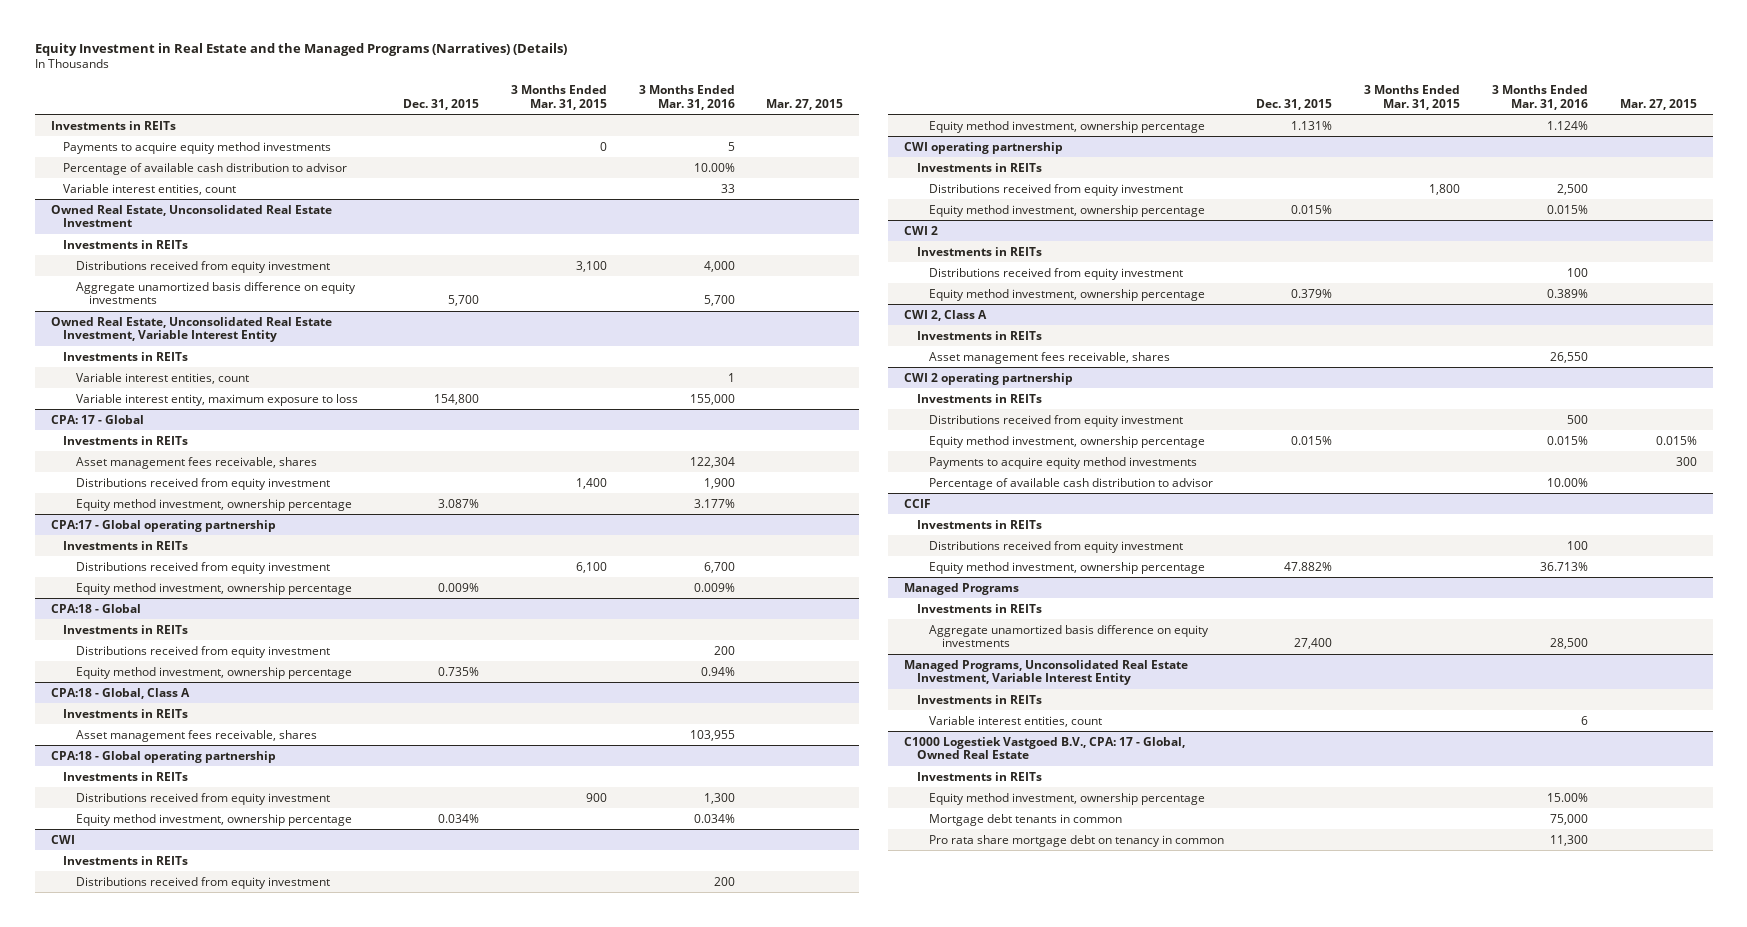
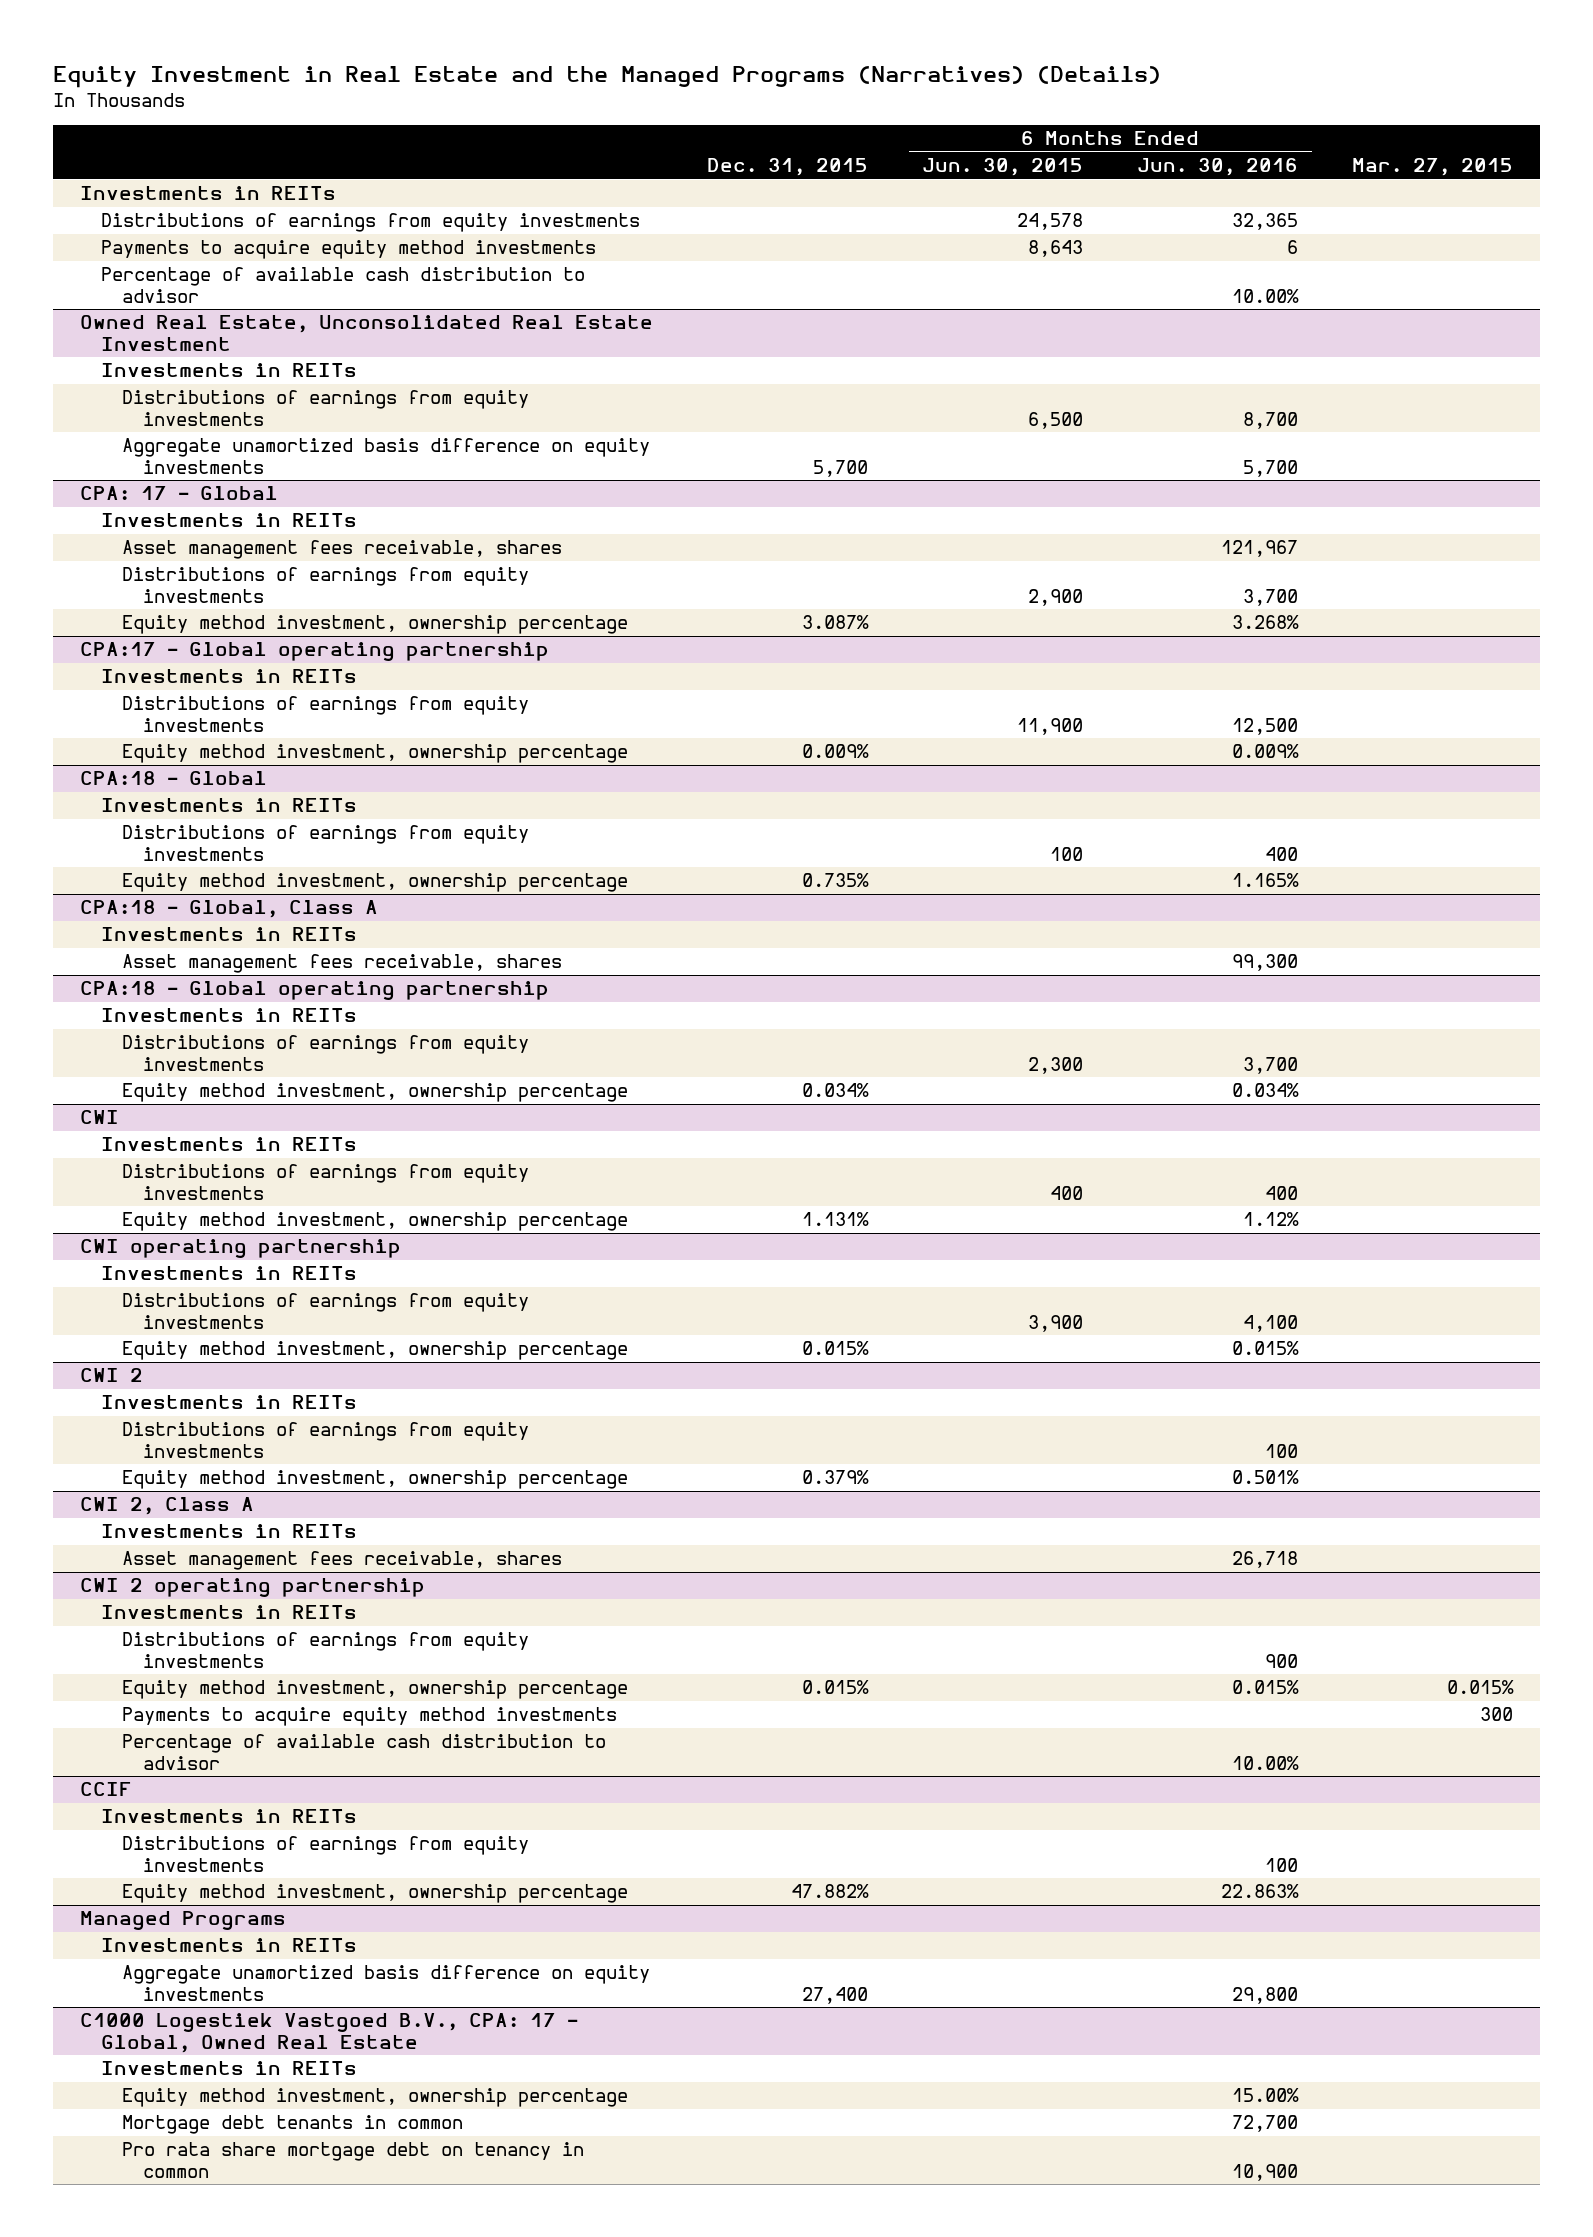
- | Dec. 31, 2015 | 3 Months Ended Mar. 31, 2015 | 3 Months Ended Mar. 31, 2016 | Mar. 27, 2015
+ | Dec. 31, 2015 | 6 Months Ended Jun. 30, 2015 | 6 Months Ended Jun. 30, 2016 | Mar. 27, 2015
+ Distributions of earnings from equity investments | | 24,578 | 32,365 |
- Variable interest entities, count | | | 33 |
@ Owned Real Estate, Unconsolidated Real Estate Investment
- Distributions received from equity investment | | 3,100 | 4,000 |
+ Distributions of earnings from equity investments | | 6,500 | 8,700 |
- Owned Real Estate, Unconsolidated Real Estate Investment, Variable Interest Entity
- Investments in REITs
- Variable interest entities, count | | | 1 |
- Variable interest entity, maximum exposure to loss | 154,800 | | 155,000 |
@ CPA: 17 - Global
- Distributions received from equity investment | | 1,400 | 1,900 |
+ Distributions of earnings from equity investments | | 2,900 | 3,700 |
@ CPA:17 - Global operating partnership
- Distributions received from equity investment | | 6,100 | 6,700 |
+ Distributions of earnings from equity investments | | 11,900 | 12,500 |
@ CPA:18 - Global
- Distributions received from equity investment | | | 200 |
+ Distributions of earnings from equity investments | | 100 | 400 |
@ CPA:18 - Global operating partnership
- Distributions received from equity investment | | 900 | 1,300 |
+ Distributions of earnings from equity investments | | 2,300 | 3,700 |
@ CWI
- Distributions received from equity investment | | | 200 |
+ Distributions of earnings from equity investments | | 400 | 400 |
@ CWI operating partnership
- Distributions received from equity investment | | 1,800 | 2,500 |
+ Distributions of earnings from equity investments | | 3,900 | 4,100 |
@ CWI 2
- Distributions received from equity investment | | | 100 |
+ Distributions of earnings from equity investments | | | 100 |
@ CWI 2 operating partnership
- Distributions received from equity investment | | | 500 |
+ Distributions of earnings from equity investments | | | 900 |
@ CCIF
- Distributions received from equity investment | | | 100 |
+ Distributions of earnings from equity investments | | | 100 |
- Managed Programs, Unconsolidated Real Estate Investment, Variable Interest Entity
- Investments in REITs
- Variable interest entities, count | | | 6 |

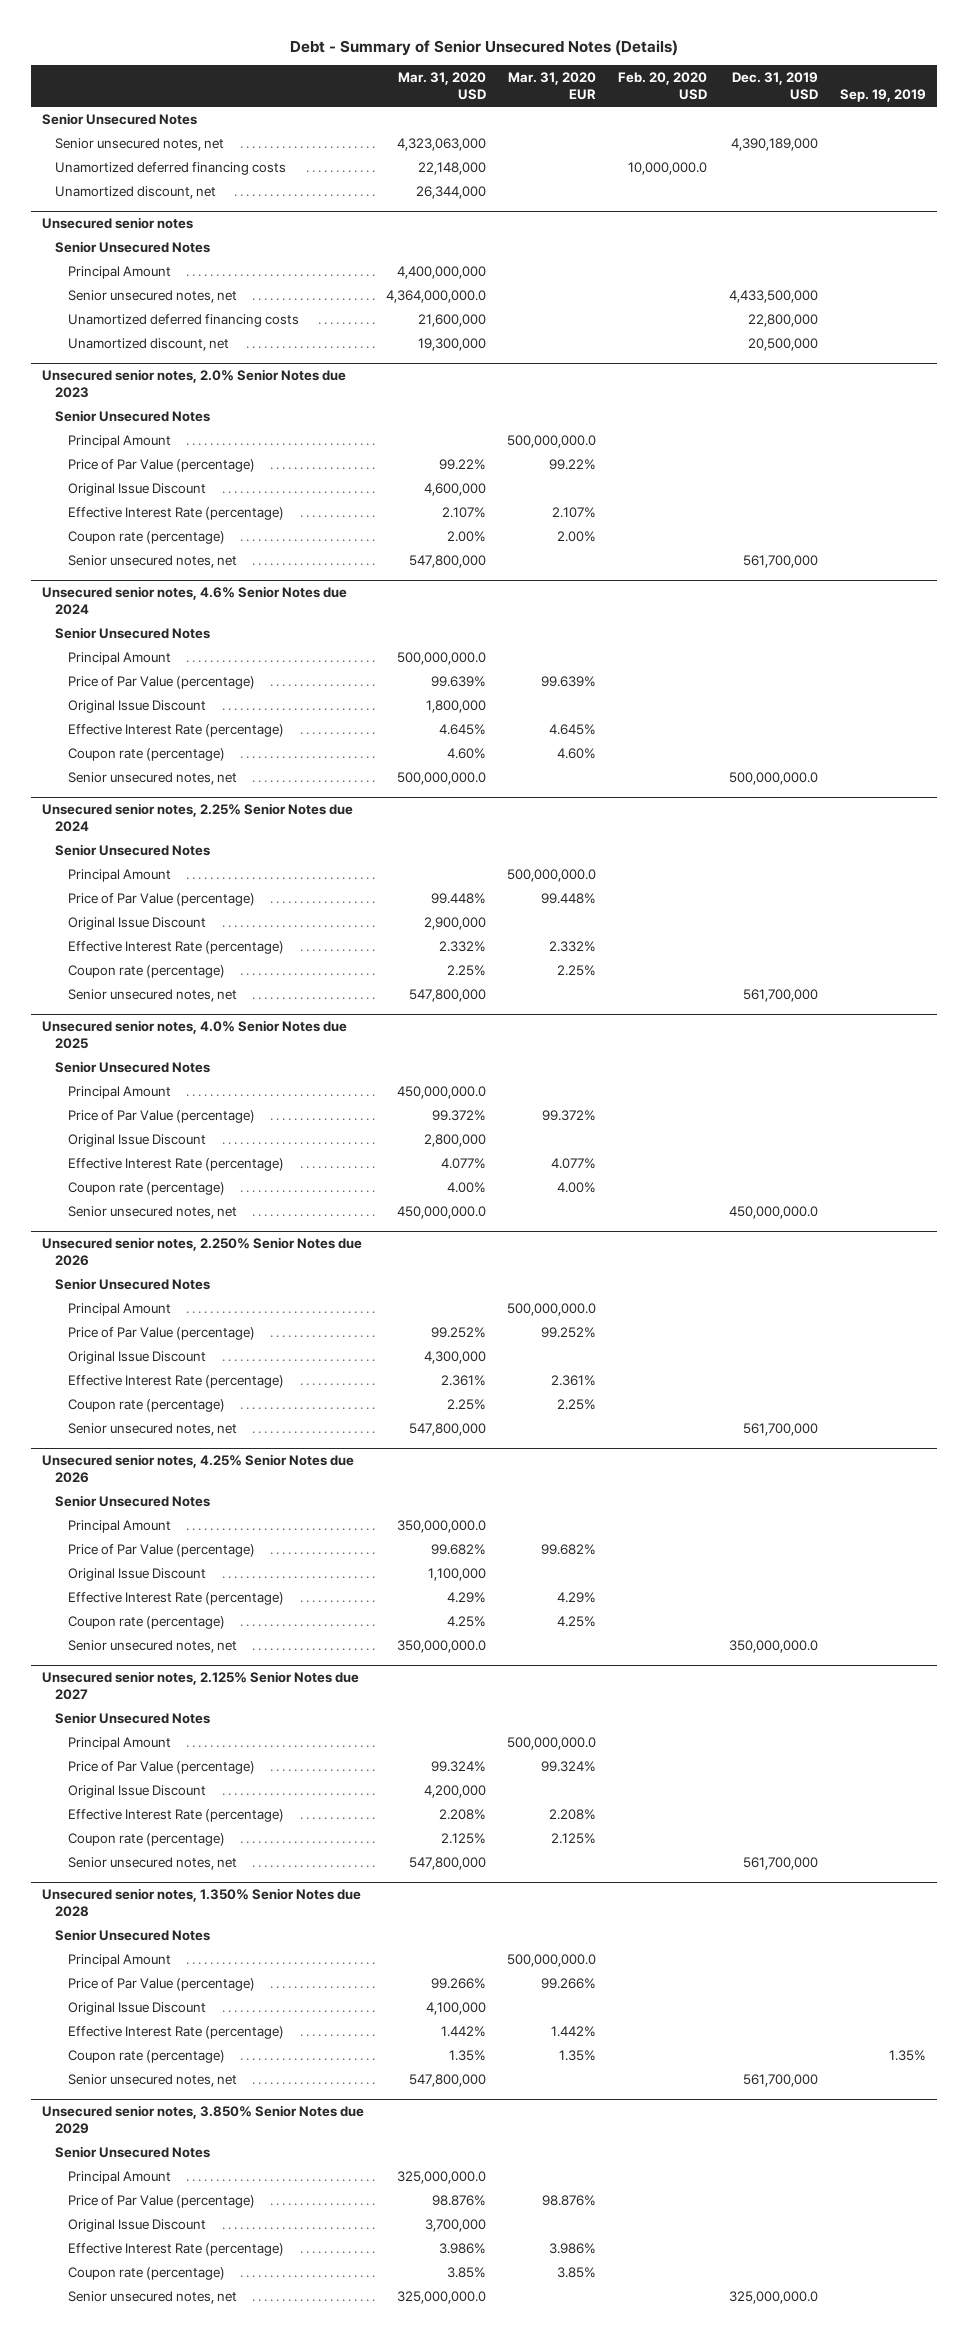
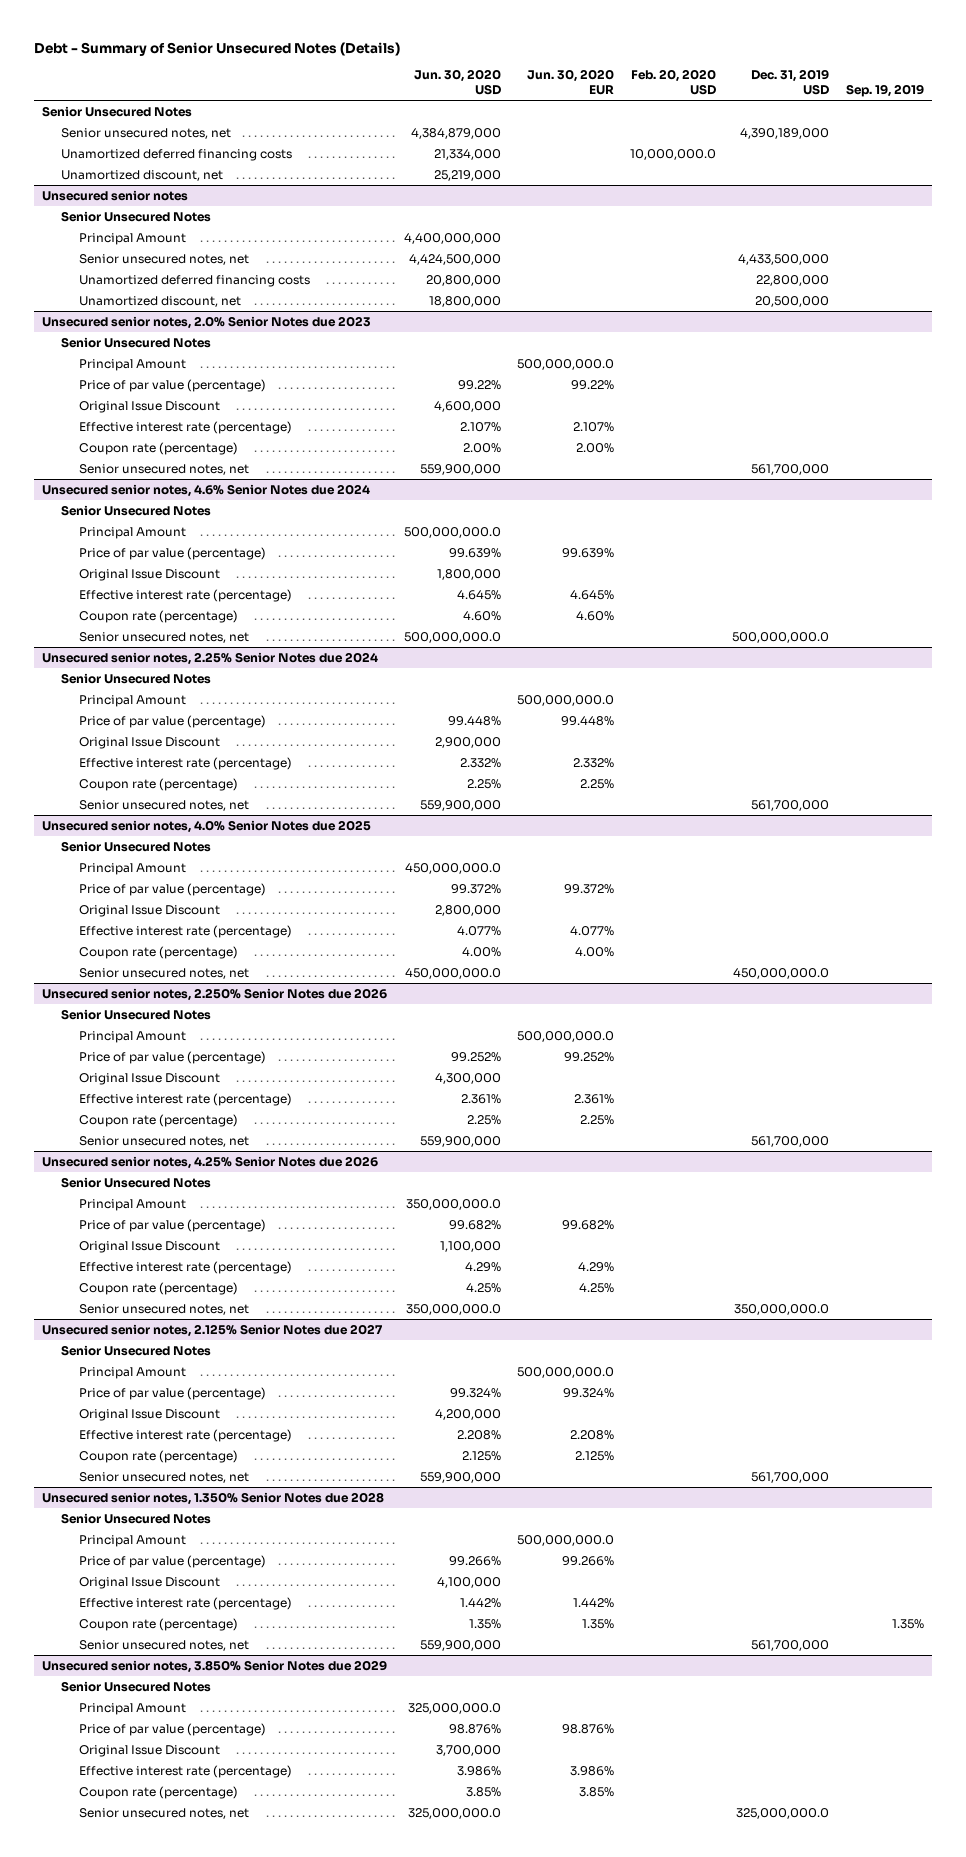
- | Mar. 31, 2020 USD | Mar. 31, 2020 EUR | Feb. 20, 2020 USD | Dec. 31, 2019 USD | Sep. 19, 2019
+ | Jun. 30, 2020 USD | Jun. 30, 2020 EUR | Feb. 20, 2020 USD | Dec. 31, 2019 USD | Sep. 19, 2019
@ Unsecured senior notes, 2.0% Senior Notes due 2023
- Price of Par Value (percentage) | 99.22% | 99.22% | | |
+ Price of par value (percentage) | 99.22% | 99.22% | | |
- Effective Interest Rate (percentage) | 2.107% | 2.107% | | |
+ Effective interest rate (percentage) | 2.107% | 2.107% | | |
@ Unsecured senior notes, 4.6% Senior Notes due 2024
- Price of Par Value (percentage) | 99.639% | 99.639% | | |
+ Price of par value (percentage) | 99.639% | 99.639% | | |
- Effective Interest Rate (percentage) | 4.645% | 4.645% | | |
+ Effective interest rate (percentage) | 4.645% | 4.645% | | |
@ Unsecured senior notes, 2.25% Senior Notes due 2024
- Price of Par Value (percentage) | 99.448% | 99.448% | | |
+ Price of par value (percentage) | 99.448% | 99.448% | | |
- Effective Interest Rate (percentage) | 2.332% | 2.332% | | |
+ Effective interest rate (percentage) | 2.332% | 2.332% | | |
@ Unsecured senior notes, 4.0% Senior Notes due 2025
- Price of Par Value (percentage) | 99.372% | 99.372% | | |
+ Price of par value (percentage) | 99.372% | 99.372% | | |
- Effective Interest Rate (percentage) | 4.077% | 4.077% | | |
+ Effective interest rate (percentage) | 4.077% | 4.077% | | |
@ Unsecured senior notes, 2.250% Senior Notes due 2026
- Price of Par Value (percentage) | 99.252% | 99.252% | | |
+ Price of par value (percentage) | 99.252% | 99.252% | | |
- Effective Interest Rate (percentage) | 2.361% | 2.361% | | |
+ Effective interest rate (percentage) | 2.361% | 2.361% | | |
@ Unsecured senior notes, 4.25% Senior Notes due 2026
- Price of Par Value (percentage) | 99.682% | 99.682% | | |
+ Price of par value (percentage) | 99.682% | 99.682% | | |
- Effective Interest Rate (percentage) | 4.29% | 4.29% | | |
+ Effective interest rate (percentage) | 4.29% | 4.29% | | |
@ Unsecured senior notes, 2.125% Senior Notes due 2027
- Price of Par Value (percentage) | 99.324% | 99.324% | | |
+ Price of par value (percentage) | 99.324% | 99.324% | | |
- Effective Interest Rate (percentage) | 2.208% | 2.208% | | |
+ Effective interest rate (percentage) | 2.208% | 2.208% | | |
@ Unsecured senior notes, 1.350% Senior Notes due 2028
- Price of Par Value (percentage) | 99.266% | 99.266% | | |
+ Price of par value (percentage) | 99.266% | 99.266% | | |
- Effective Interest Rate (percentage) | 1.442% | 1.442% | | |
+ Effective interest rate (percentage) | 1.442% | 1.442% | | |
@ Unsecured senior notes, 3.850% Senior Notes due 2029
- Price of Par Value (percentage) | 98.876% | 98.876% | | |
+ Price of par value (percentage) | 98.876% | 98.876% | | |
- Effective Interest Rate (percentage) | 3.986% | 3.986% | | |
+ Effective interest rate (percentage) | 3.986% | 3.986% | | |

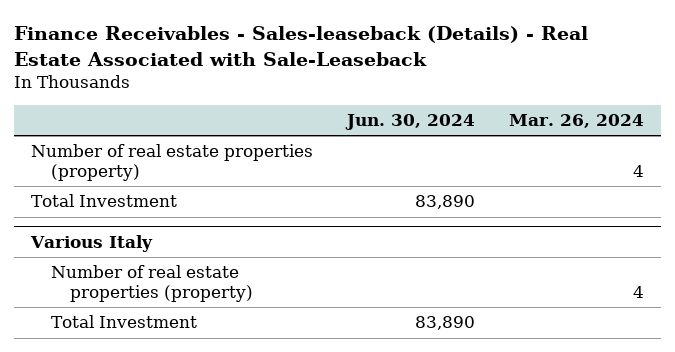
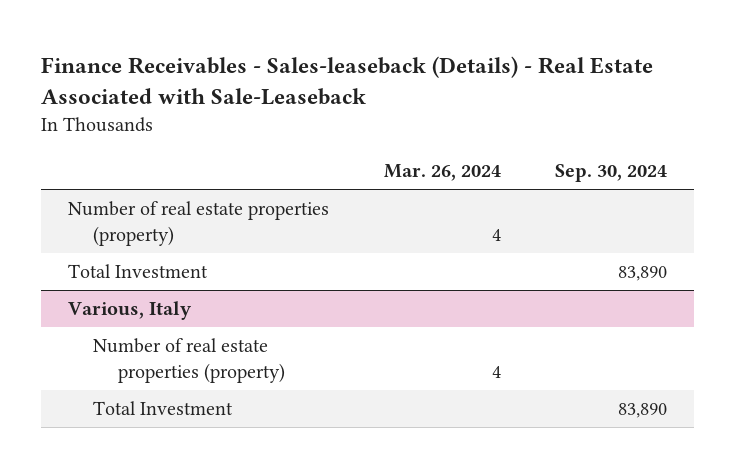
- | Jun. 30, 2024 | Mar. 26, 2024
+ | Mar. 26, 2024 | Sep. 30, 2024
- Various Italy
+ Various, Italy

